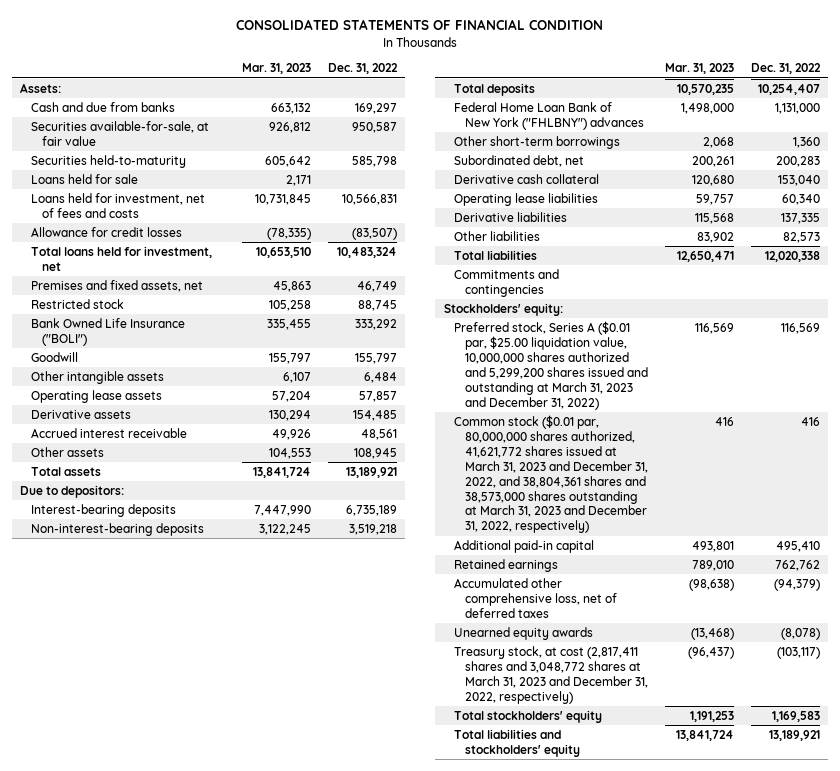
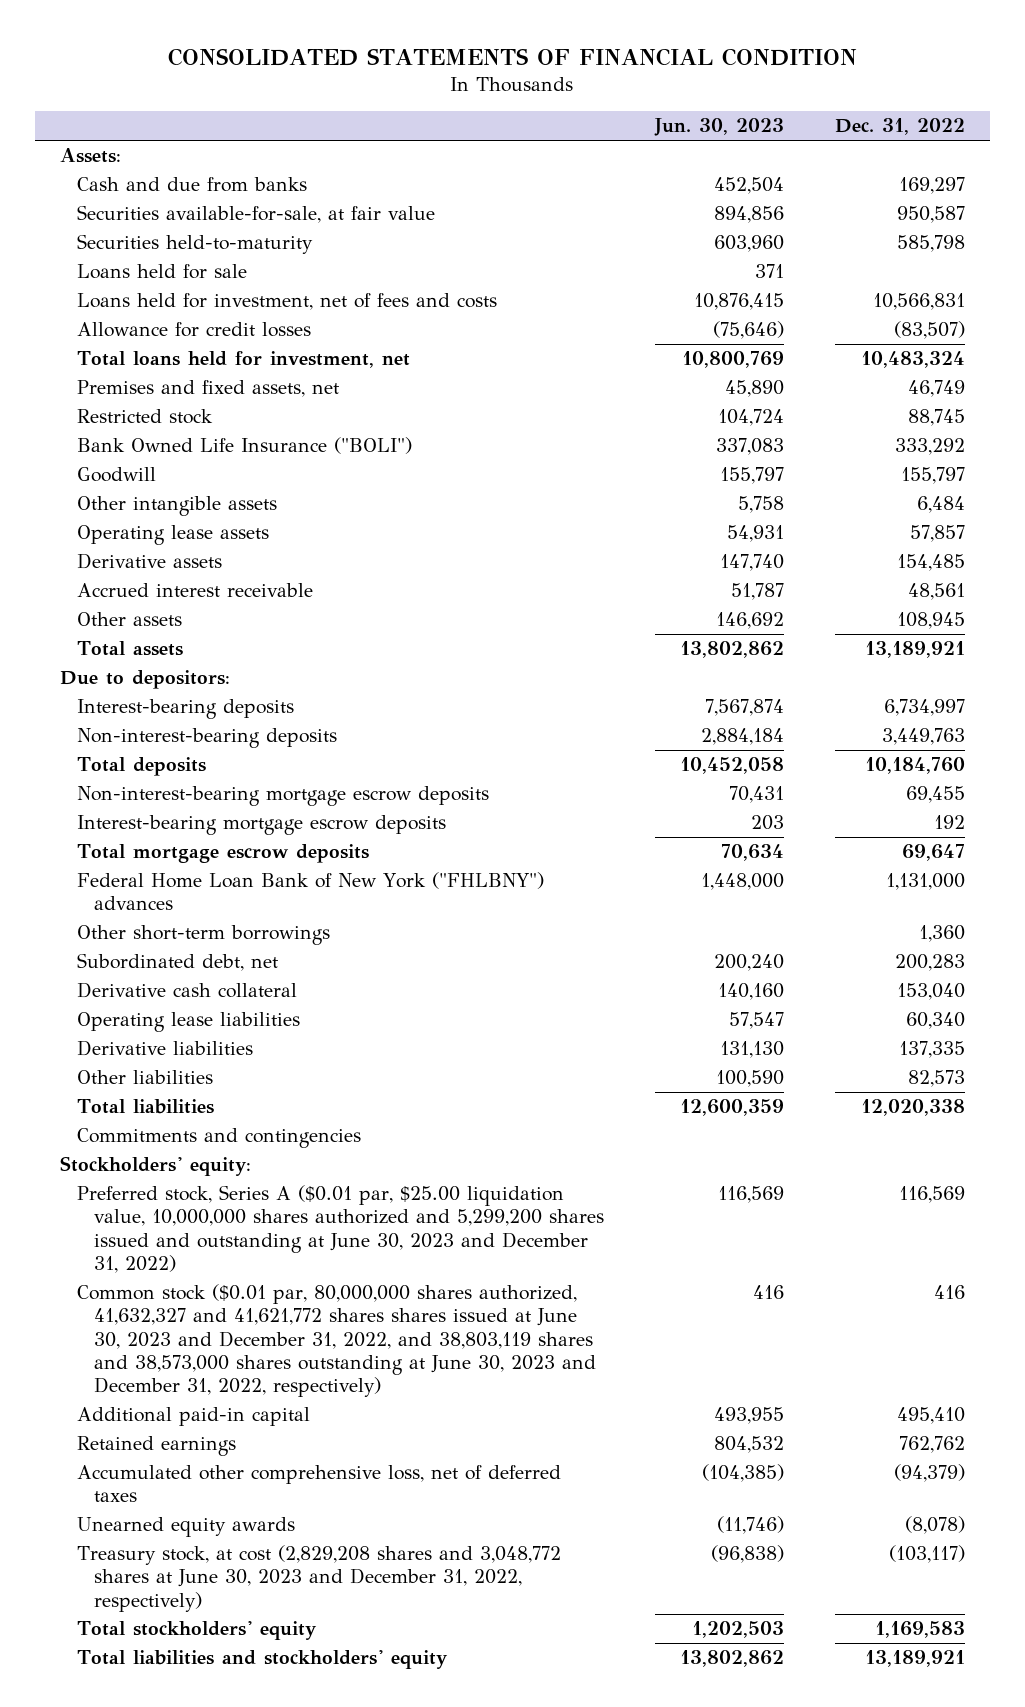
- | Mar. 31, 2023 | Dec. 31, 2022
+ | Jun. 30, 2023 | Dec. 31, 2022
- Interest-bearing deposits | 7,447,990 | 6,735,189
- Non-interest-bearing deposits | 3,122,245 | 3,519,218
- Total deposits | 10,570,235 | 10,254,407
+ Interest-bearing deposits | 7,567,874 | 6,734,997
+ Non-interest-bearing deposits | 2,884,184 | 3,449,763
+ Total deposits | 10,452,058 | 10,184,760
+ Non-interest-bearing mortgage escrow deposits | 70,431 | 69,455
+ Interest-bearing mortgage escrow deposits | 203 | 192
+ Total mortgage escrow deposits | 70,634 | 69,647
- Preferred stock, Series A ($0.01 par, $25.00 liquidation value, 10,000,000 shares authorized and 5,299,200 shares issued and outstanding at March 31, 2023 and December 31, 2022) | 116,569 | 116,569
- Common stock ($0.01 par, 80,000,000 shares authorized, 41,621,772 shares issued at March 31, 2023 and December 31, 2022, and 38,804,361 shares and 38,573,000 shares outstanding at March 31, 2023 and December 31, 2022, respectively) | 416 | 416
+ Preferred stock, Series A ($0.01 par, $25.00 liquidation value, 10,000,000 shares authorized and 5,299,200 shares issued and outstanding at June 30, 2023 and December 31, 2022) | 116,569 | 116,569
+ Common stock ($0.01 par, 80,000,000 shares authorized, 41,632,327 and 41,621,772 shares shares issued at June 30, 2023 and December 31, 2022, and 38,803,119 shares and 38,573,000 shares outstanding at June 30, 2023 and December 31, 2022, respectively) | 416 | 416
- Treasury stock, at cost (2,817,411 shares and 3,048,772 shares at March 31, 2023 and December 31, 2022, respectively) | (96,437) | (103,117)
+ Treasury stock, at cost (2,829,208 shares and 3,048,772 shares at June 30, 2023 and December 31, 2022, respectively) | (96,838) | (103,117)

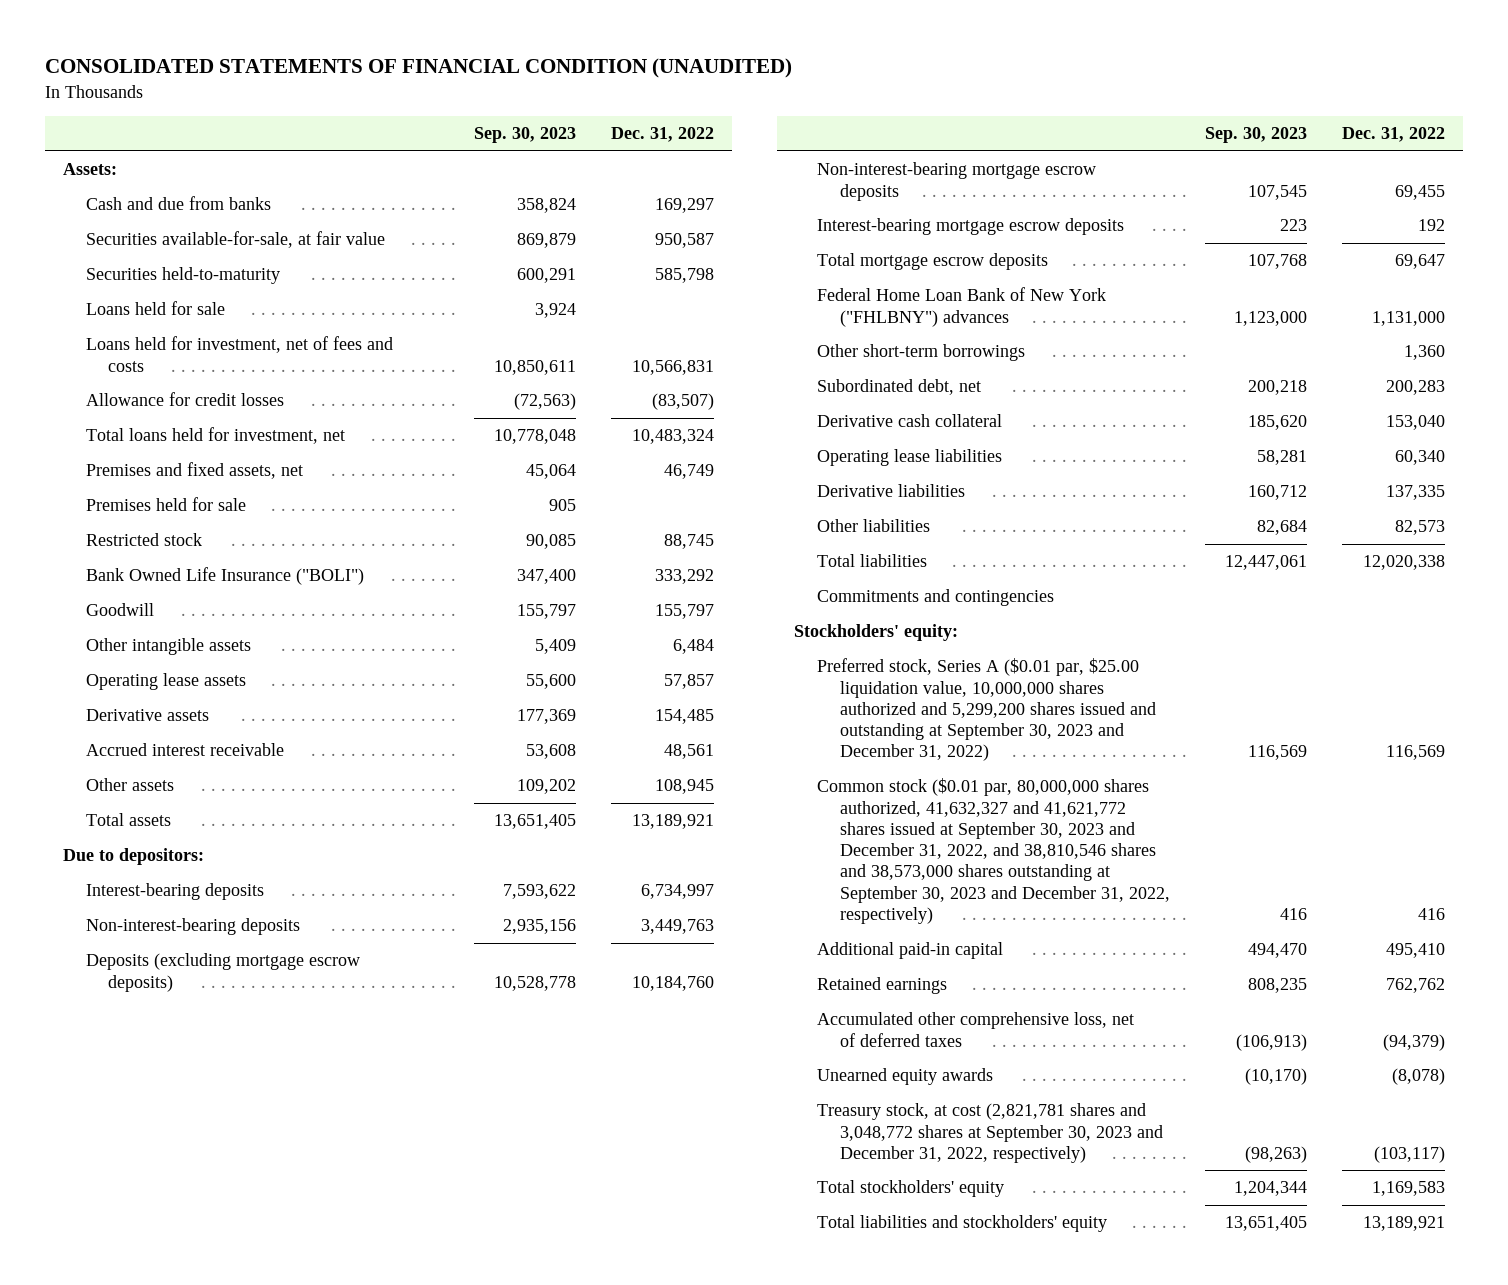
- CONSOLIDATED STATEMENTS OF FINANCIAL CONDITION
+ CONSOLIDATED STATEMENTS OF FINANCIAL CONDITION (UNAUDITED)
- | Jun. 30, 2023 | Dec. 31, 2022
+ | Sep. 30, 2023 | Dec. 31, 2022
+ Premises held for sale | 905 |
- Total deposits | 10,452,058 | 10,184,760
+ Deposits (excluding mortgage escrow deposits) | 10,528,778 | 10,184,760
- Preferred stock, Series A ($0.01 par, $25.00 liquidation value, 10,000,000 shares authorized and 5,299,200 shares issued and outstanding at June 30, 2023 and December 31, 2022) | 116,569 | 116,569
- Common stock ($0.01 par, 80,000,000 shares authorized, 41,632,327 and 41,621,772 shares shares issued at June 30, 2023 and December 31, 2022, and 38,803,119 shares and 38,573,000 shares outstanding at June 30, 2023 and December 31, 2022, respectively) | 416 | 416
+ Preferred stock, Series A ($0.01 par, $25.00 liquidation value, 10,000,000 shares authorized and 5,299,200 shares issued and outstanding at September 30, 2023 and December 31, 2022) | 116,569 | 116,569
+ Common stock ($0.01 par, 80,000,000 shares authorized, 41,632,327 and 41,621,772 shares issued at September 30, 2023 and December 31, 2022, and 38,810,546 shares and 38,573,000 shares outstanding at September 30, 2023 and December 31, 2022, respectively) | 416 | 416
- Treasury stock, at cost (2,829,208 shares and 3,048,772 shares at June 30, 2023 and December 31, 2022, respectively) | (96,838) | (103,117)
+ Treasury stock, at cost (2,821,781 shares and 3,048,772 shares at September 30, 2023 and December 31, 2022, respectively) | (98,263) | (103,117)

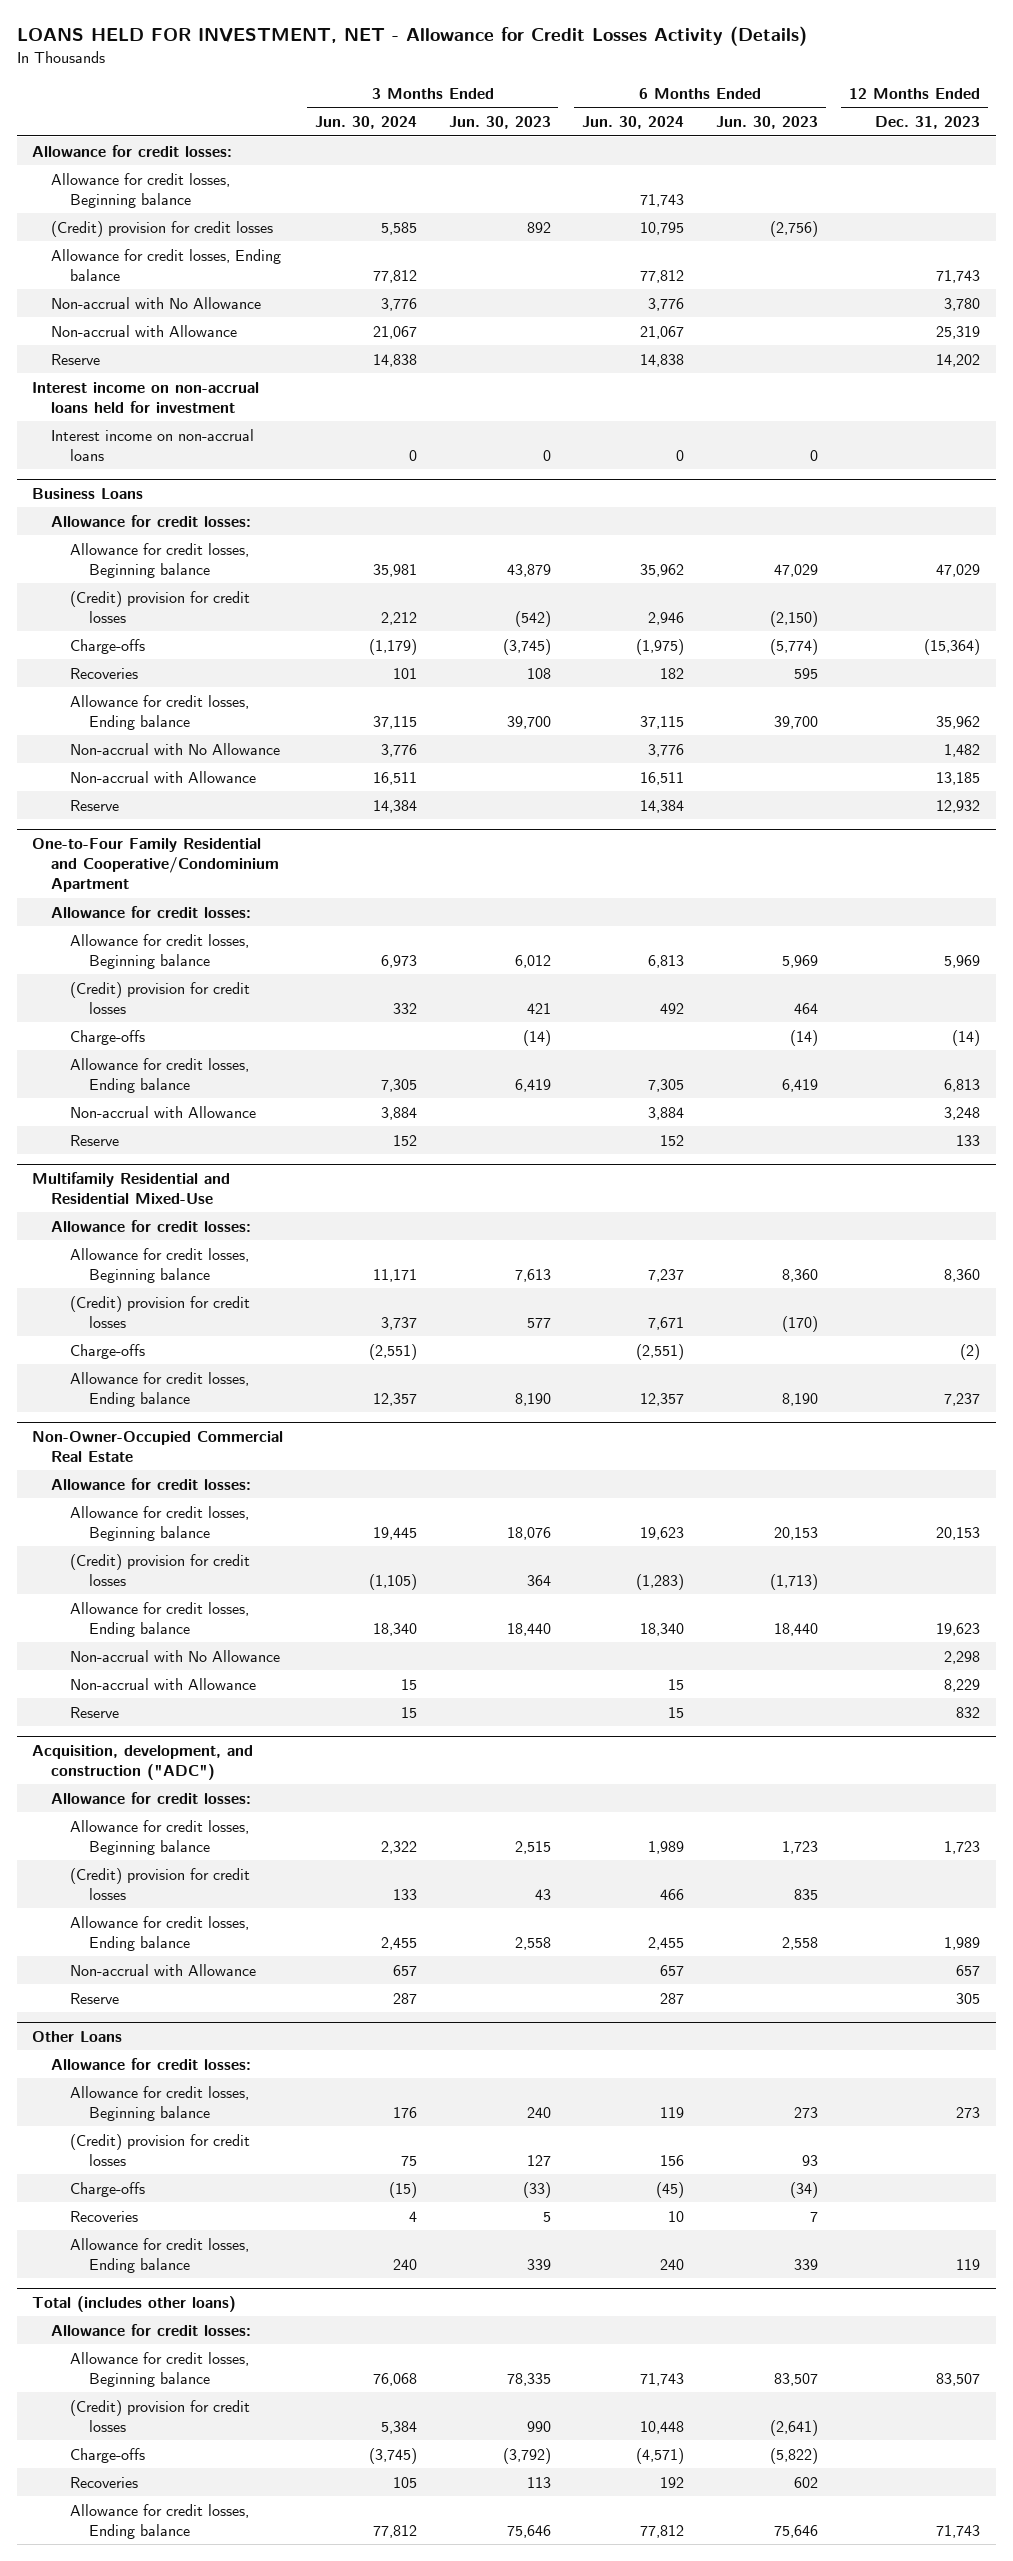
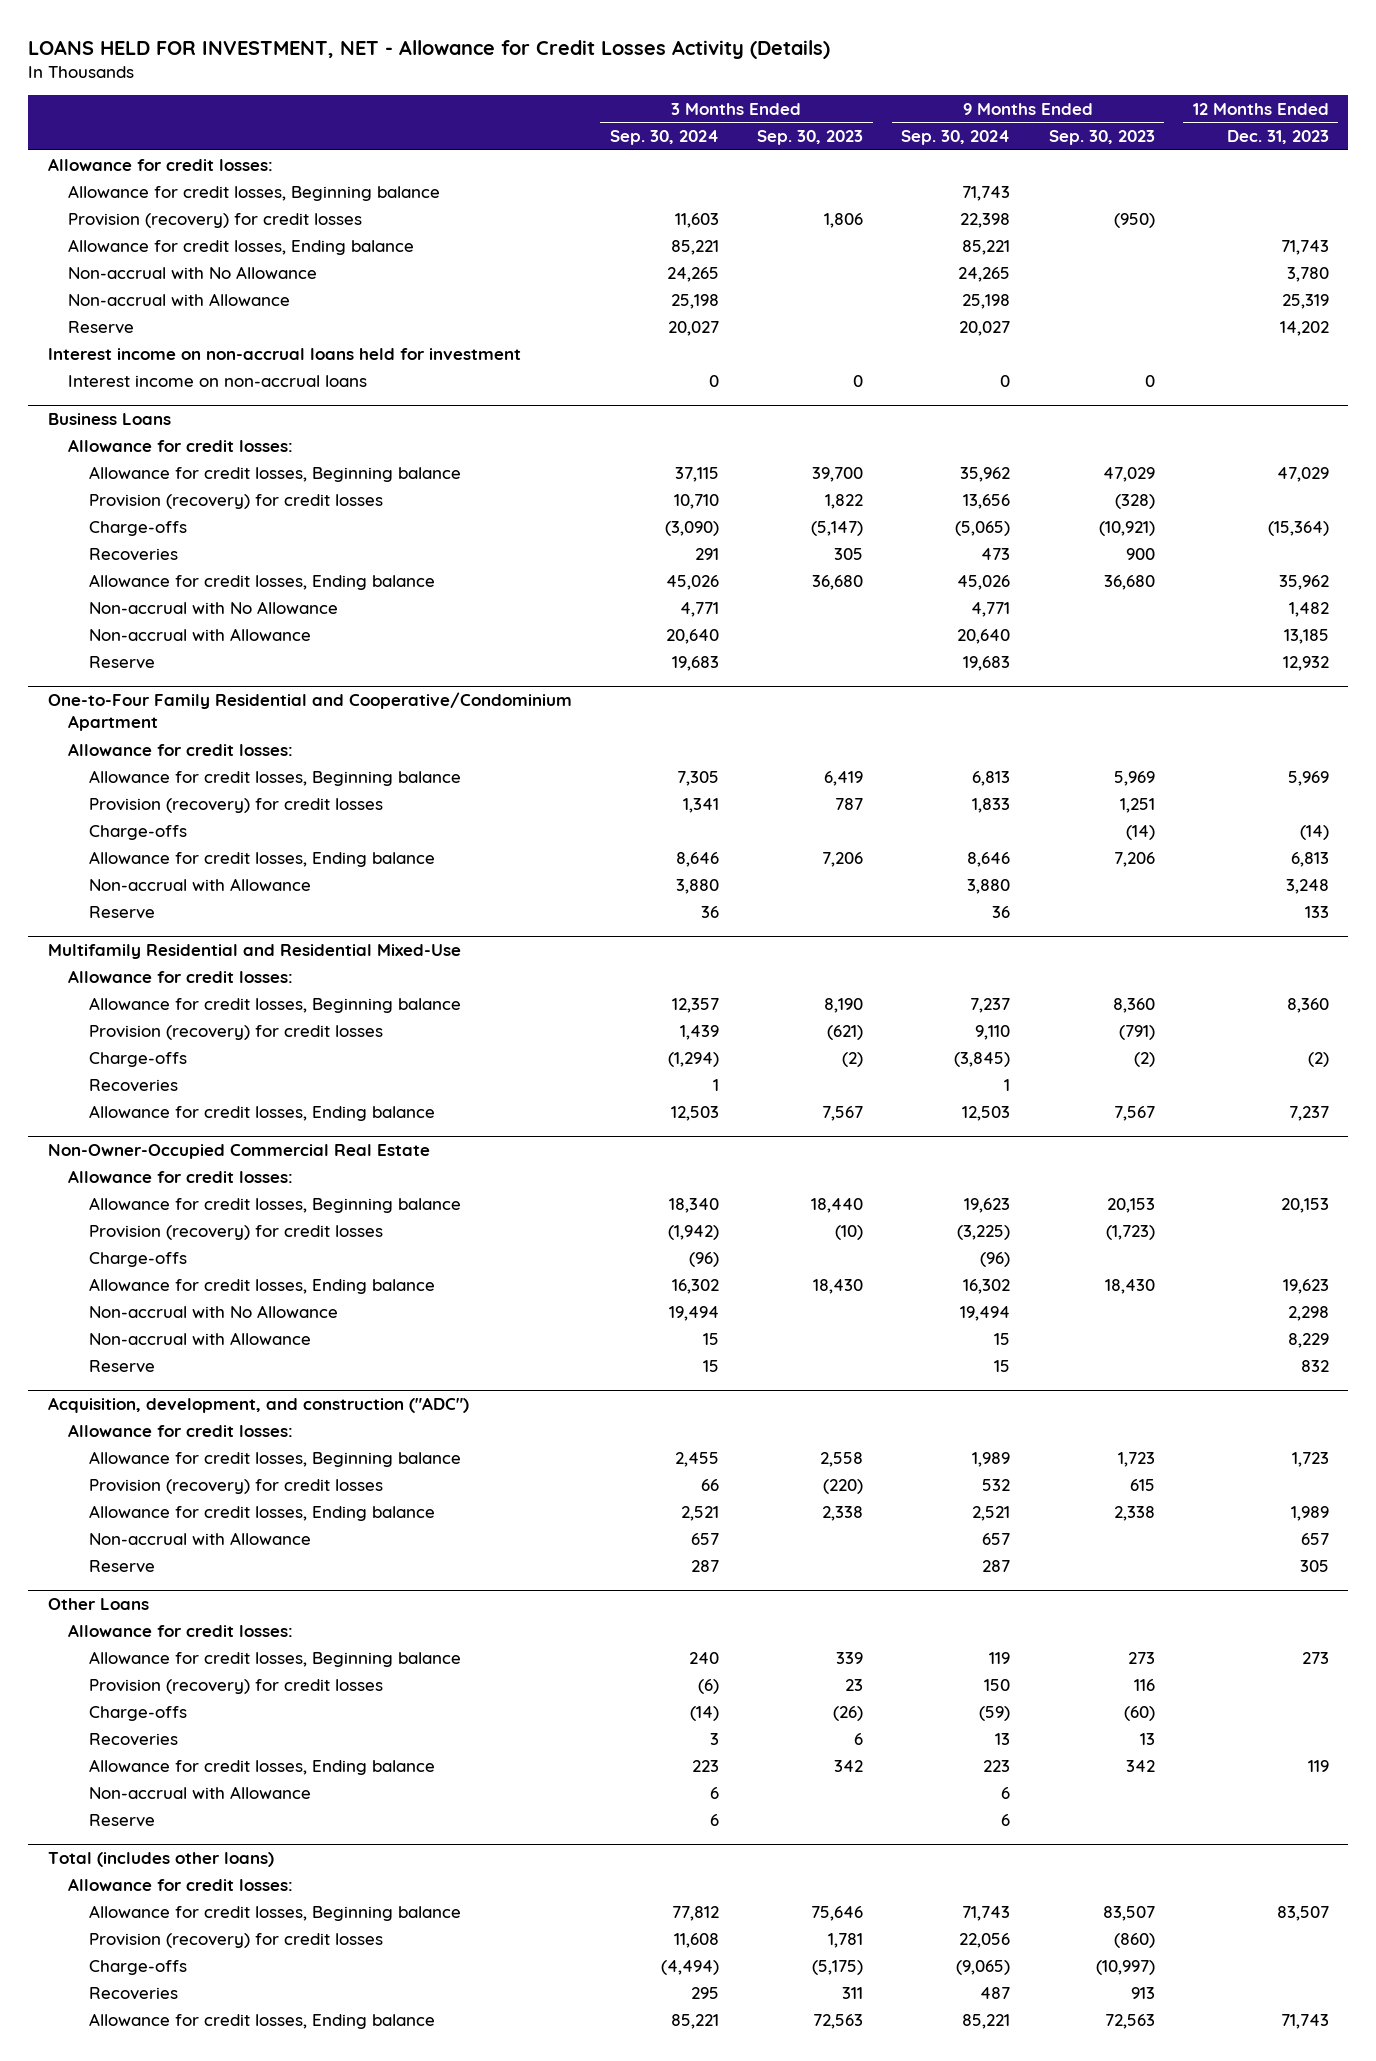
- | 3 Months Ended Jun. 30, 2024 | 3 Months Ended Jun. 30, 2023 | 6 Months Ended Jun. 30, 2024 | 6 Months Ended Jun. 30, 2023 | 12 Months Ended Dec. 31, 2023
+ | 3 Months Ended Sep. 30, 2024 | 3 Months Ended Sep. 30, 2023 | 9 Months Ended Sep. 30, 2024 | 9 Months Ended Sep. 30, 2023 | 12 Months Ended Dec. 31, 2023
- (Credit) provision for credit losses | 5,585 | 892 | 10,795 | (2,756) |
+ Provision (recovery) for credit losses | 11,603 | 1,806 | 22,398 | (950) |
@ Business Loans
- (Credit) provision for credit losses | 2,212 | (542) | 2,946 | (2,150) |
+ Provision (recovery) for credit losses | 10,710 | 1,822 | 13,656 | (328) |
@ One-to-Four Family Residential and Cooperative/Condominium Apartment
- (Credit) provision for credit losses | 332 | 421 | 492 | 464 |
+ Provision (recovery) for credit losses | 1,341 | 787 | 1,833 | 1,251 |
@ Multifamily Residential and Residential Mixed-Use
- (Credit) provision for credit losses | 3,737 | 577 | 7,671 | (170) |
+ Provision (recovery) for credit losses | 1,439 | (621) | 9,110 | (791) |
+ Recoveries | 1 | | 1 | |
@ Non-Owner-Occupied Commercial Real Estate
- (Credit) provision for credit losses | (1,105) | 364 | (1,283) | (1,713) |
+ Provision (recovery) for credit losses | (1,942) | (10) | (3,225) | (1,723) |
+ Charge-offs | (96) | | (96) | |
@ Acquisition, development, and construction ("ADC")
- (Credit) provision for credit losses | 133 | 43 | 466 | 835 |
+ Provision (recovery) for credit losses | 66 | (220) | 532 | 615 |
@ Other Loans
- (Credit) provision for credit losses | 75 | 127 | 156 | 93 |
+ Provision (recovery) for credit losses | (6) | 23 | 150 | 116 |
+ Non-accrual with Allowance | 6 | | 6 | |
+ Reserve | 6 | | 6 | |
@ Total (includes other loans)
- (Credit) provision for credit losses | 5,384 | 990 | 10,448 | (2,641) |
+ Provision (recovery) for credit losses | 11,608 | 1,781 | 22,056 | (860) |

